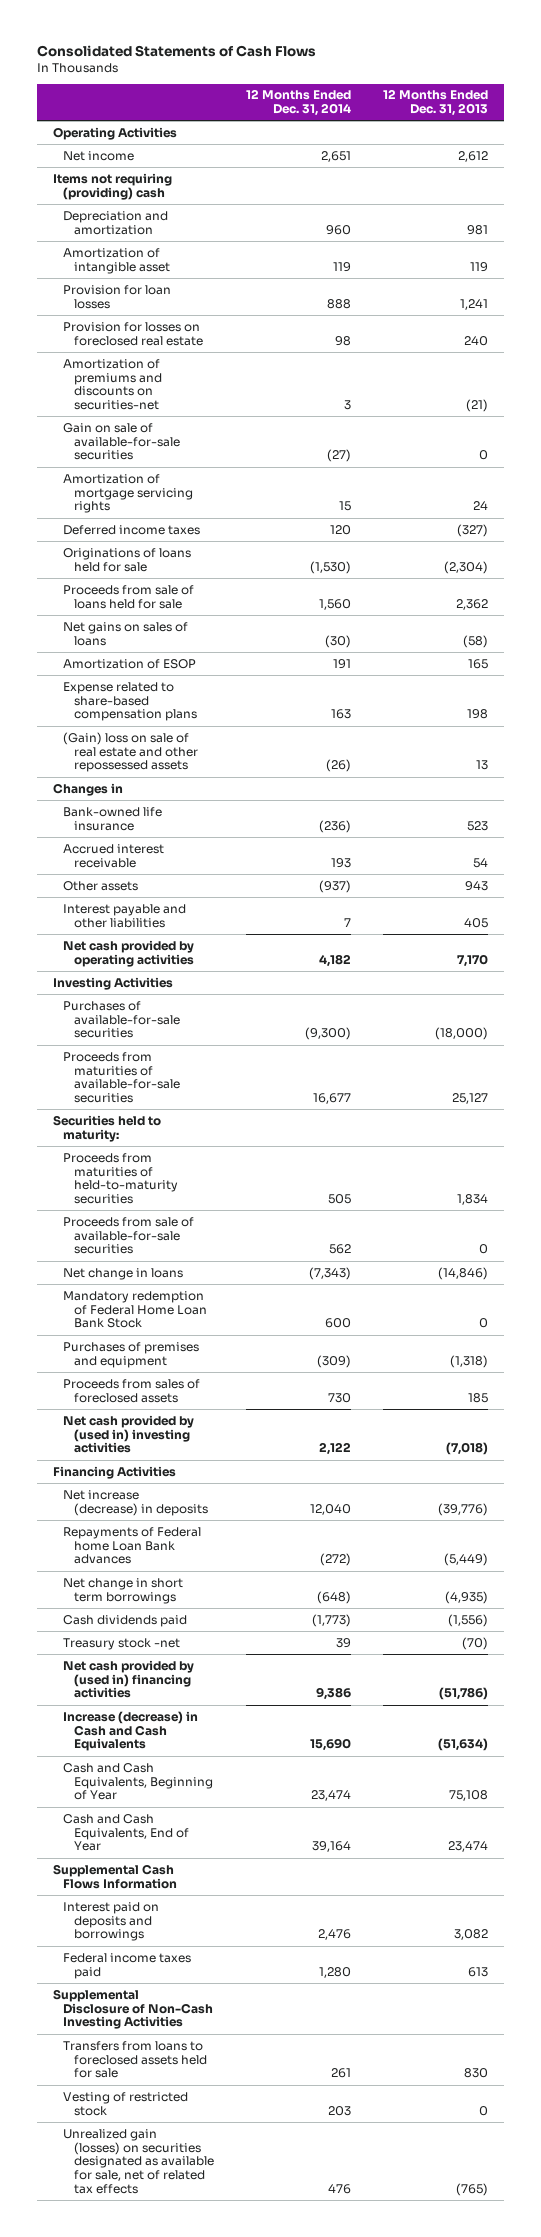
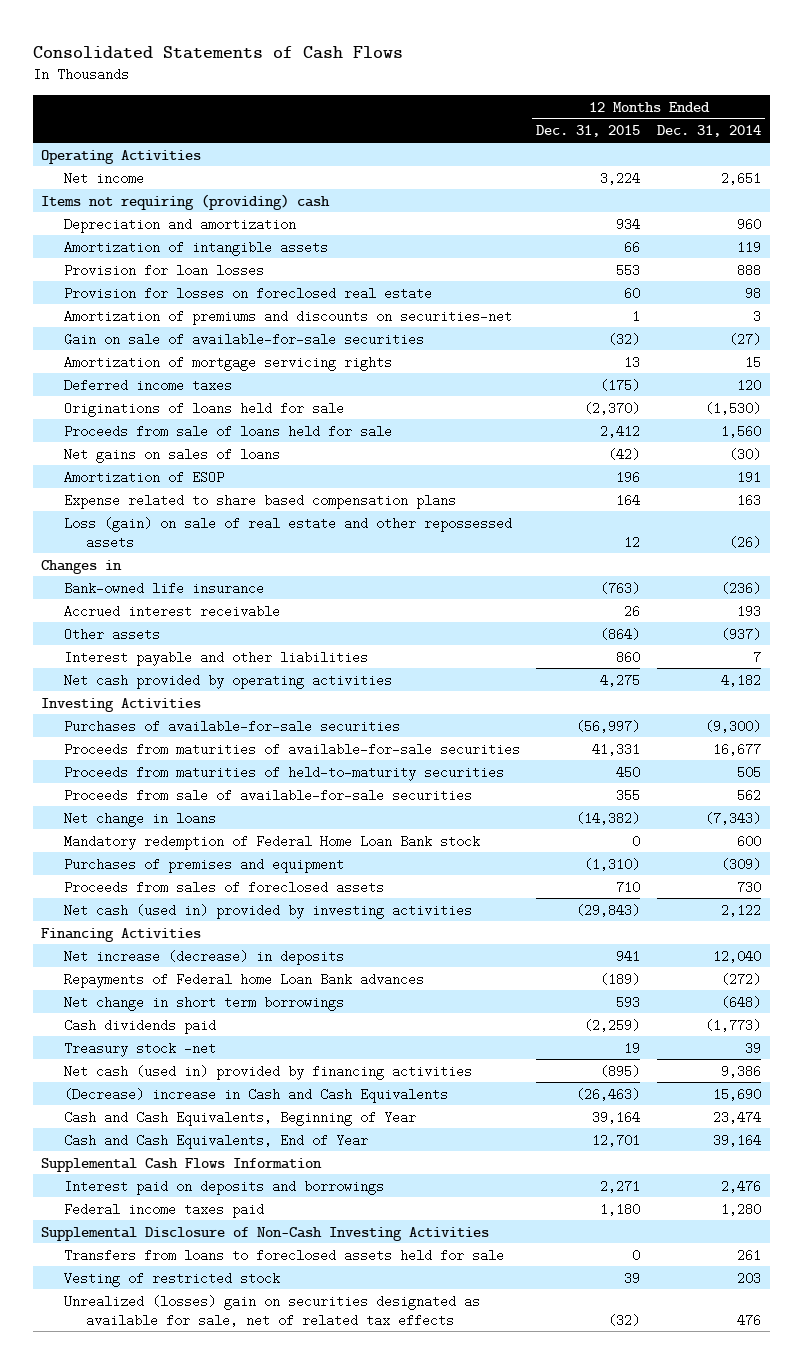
- | 12 Months Ended Dec. 31, 2014 | 12 Months Ended Dec. 31, 2013
+ | 12 Months Ended Dec. 31, 2015 | 12 Months Ended Dec. 31, 2014
- Amortization of intangible asset | 119 | 119
+ Amortization of intangible assets | 66 | 119
- Expense related to share-based compensation plans | 163 | 198
- (Gain) loss on sale of real estate and other repossessed assets | (26) | 13
+ Expense related to share based compensation plans | 164 | 163
+ Loss (gain) on sale of real estate and other repossessed assets | 12 | (26)
- Securities held to maturity:
- Mandatory redemption of Federal Home Loan Bank Stock | 600 | 0
+ Mandatory redemption of Federal Home Loan Bank stock | 0 | 600
- Net cash provided by (used in) investing activities | 2,122 | (7,018)
+ Net cash (used in) provided by investing activities | (29,843) | 2,122
- Net cash provided by (used in) financing activities | 9,386 | (51,786)
- Increase (decrease) in Cash and Cash Equivalents | 15,690 | (51,634)
+ Net cash (used in) provided by financing activities | (895) | 9,386
+ (Decrease) increase in Cash and Cash Equivalents | (26,463) | 15,690
- Unrealized gain (losses) on securities designated as available for sale, net of related tax effects | 476 | (765)
+ Unrealized (losses) gain on securities designated as available for sale, net of related tax effects | (32) | 476

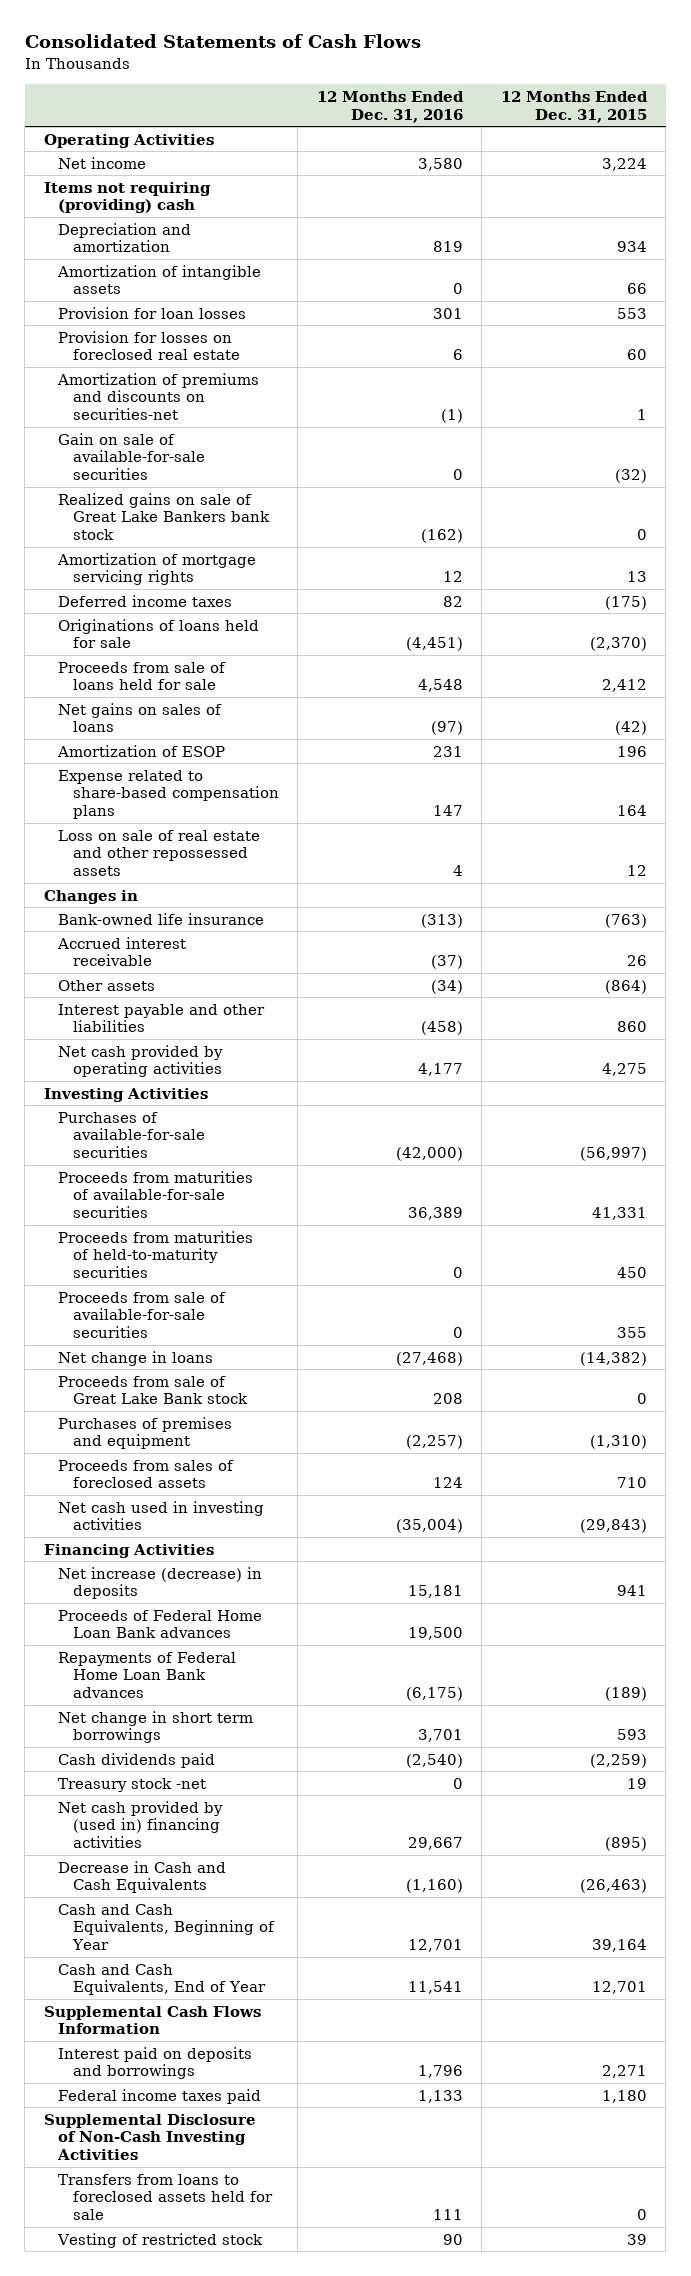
- | 12 Months Ended Dec. 31, 2015 | 12 Months Ended Dec. 31, 2014
+ | 12 Months Ended Dec. 31, 2016 | 12 Months Ended Dec. 31, 2015
+ Realized gains on sale of Great Lake Bankers bank stock | (162) | 0
- Expense related to share based compensation plans | 164 | 163
- Loss (gain) on sale of real estate and other repossessed assets | 12 | (26)
+ Expense related to share-based compensation plans | 147 | 164
+ Loss on sale of real estate and other repossessed assets | 4 | 12
- Mandatory redemption of Federal Home Loan Bank stock | 0 | 600
+ Proceeds from sale of Great Lake Bank stock | 208 | 0
- Net cash (used in) provided by investing activities | (29,843) | 2,122
+ Net cash used in investing activities | (35,004) | (29,843)
- Repayments of Federal home Loan Bank advances | (189) | (272)
+ Proceeds of Federal Home Loan Bank advances | 19,500 |
+ Repayments of Federal Home Loan Bank advances | (6,175) | (189)
- Net cash (used in) provided by financing activities | (895) | 9,386
- (Decrease) increase in Cash and Cash Equivalents | (26,463) | 15,690
+ Net cash provided by (used in) financing activities | 29,667 | (895)
+ Decrease in Cash and Cash Equivalents | (1,160) | (26,463)
- Unrealized (losses) gain on securities designated as available for sale, net of related tax effects | (32) | 476

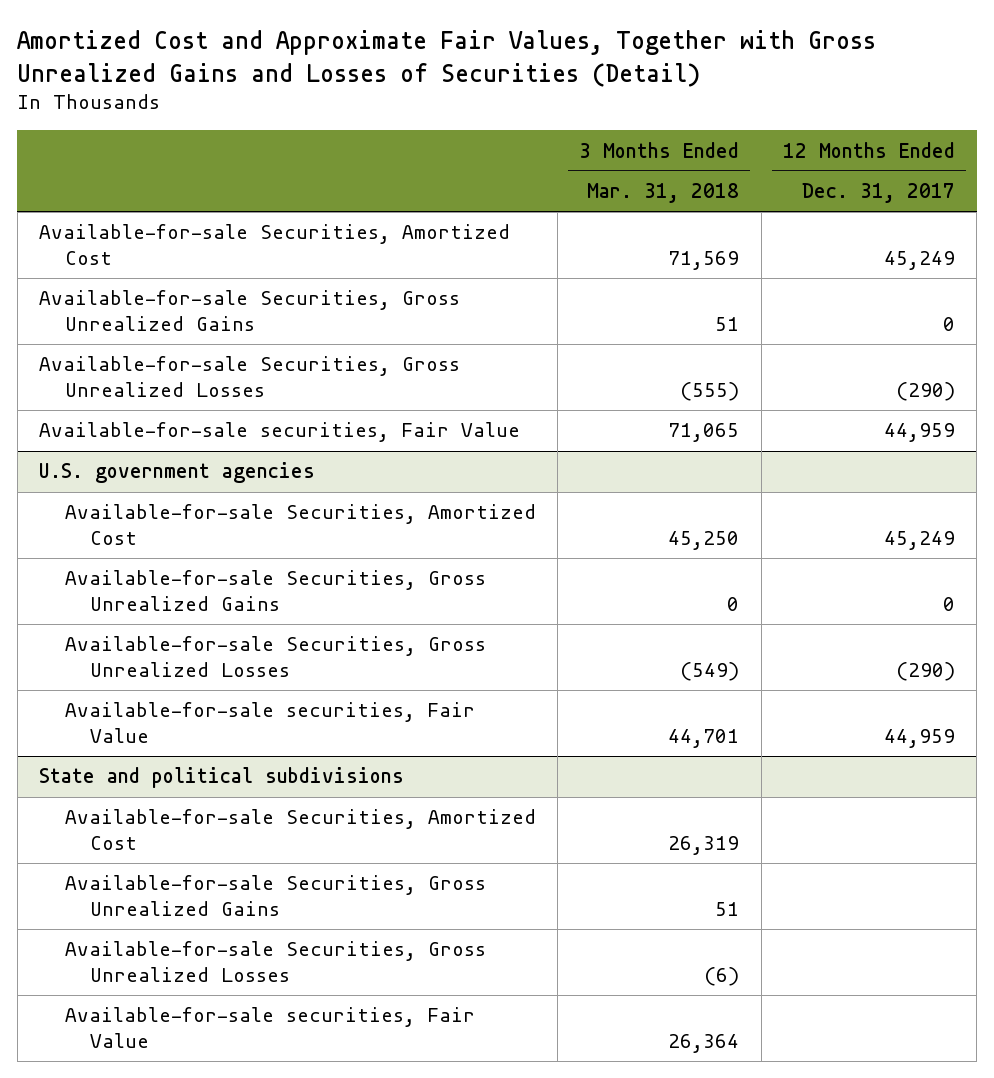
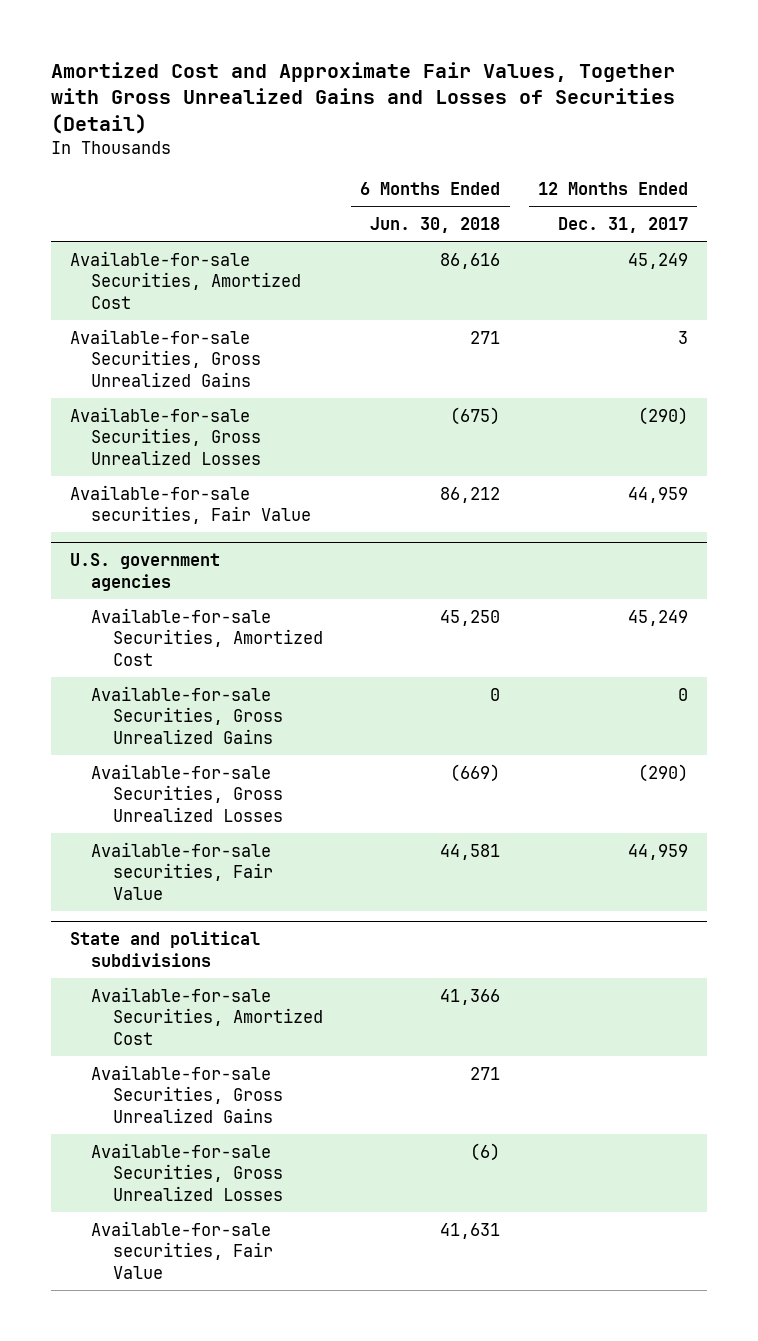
- | 3 Months Ended Mar. 31, 2018 | 12 Months Ended Dec. 31, 2017
+ | 6 Months Ended Jun. 30, 2018 | 12 Months Ended Dec. 31, 2017
- Available-for-sale Securities, Gross Unrealized Gains | 51 | 0
+ Available-for-sale Securities, Gross Unrealized Gains | 271 | 3

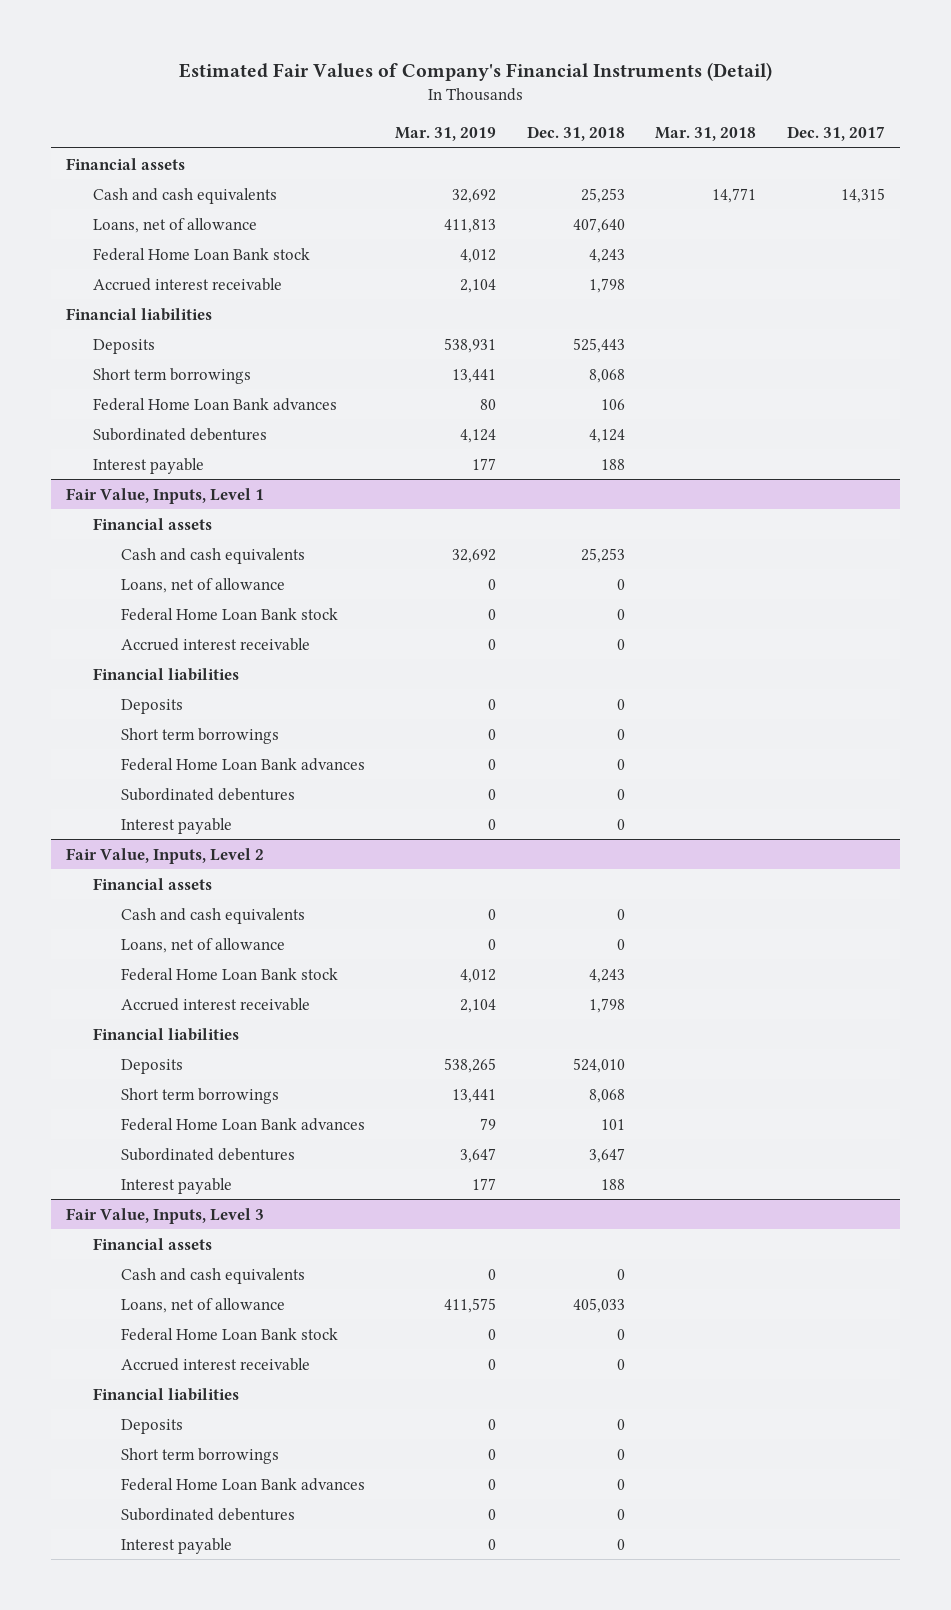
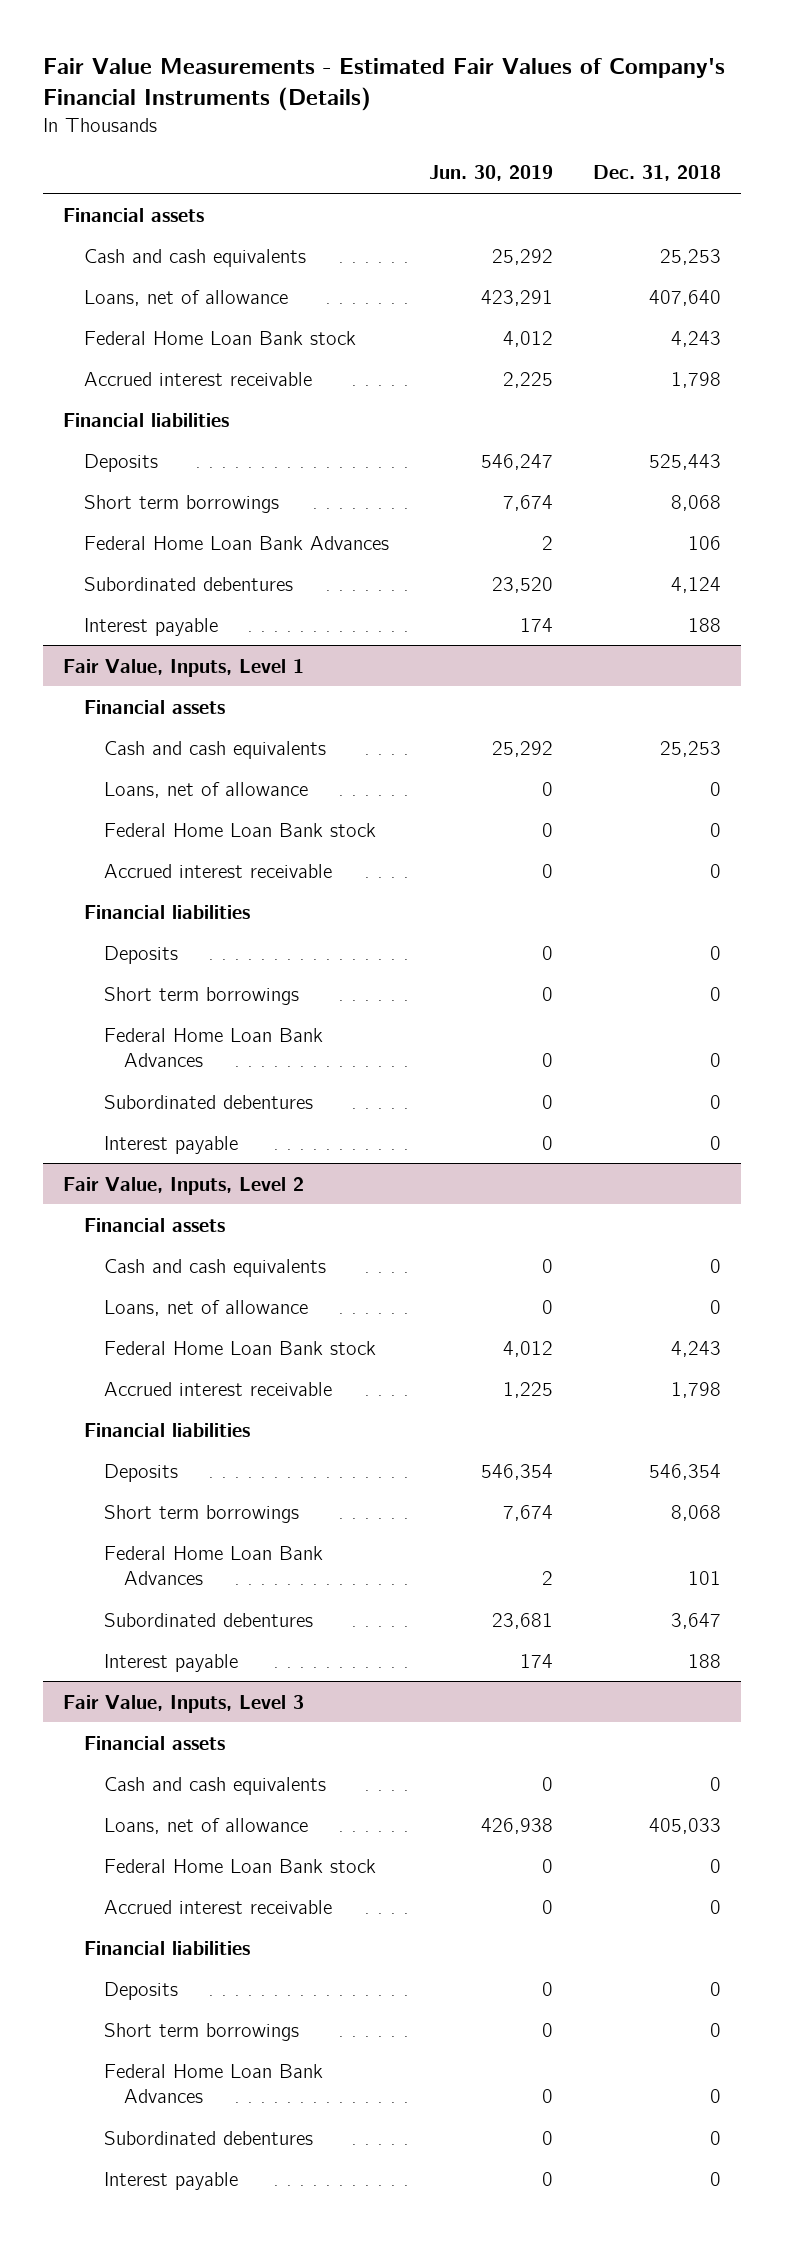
- Estimated Fair Values of Company's Financial Instruments (Detail)
+ Fair Value Measurements - Estimated Fair Values of Company's Financial Instruments (Details)
- | Mar. 31, 2019 | Dec. 31, 2018 | Mar. 31, 2018 | Dec. 31, 2017
+ | Jun. 30, 2019 | Dec. 31, 2018
- Federal Home Loan Bank advances | 80 | 106 | |
+ Federal Home Loan Bank Advances | 2 | 106
@ Fair Value, Inputs, Level 1
- Federal Home Loan Bank advances | 0 | 0 | |
+ Federal Home Loan Bank Advances | 0 | 0
@ Fair Value, Inputs, Level 2
- Deposits | 538,265 | 524,010 | |
+ Deposits | 546,354 | 546,354
- Federal Home Loan Bank advances | 79 | 101 | |
+ Federal Home Loan Bank Advances | 2 | 101
@ Fair Value, Inputs, Level 3
- Federal Home Loan Bank advances | 0 | 0 | |
+ Federal Home Loan Bank Advances | 0 | 0

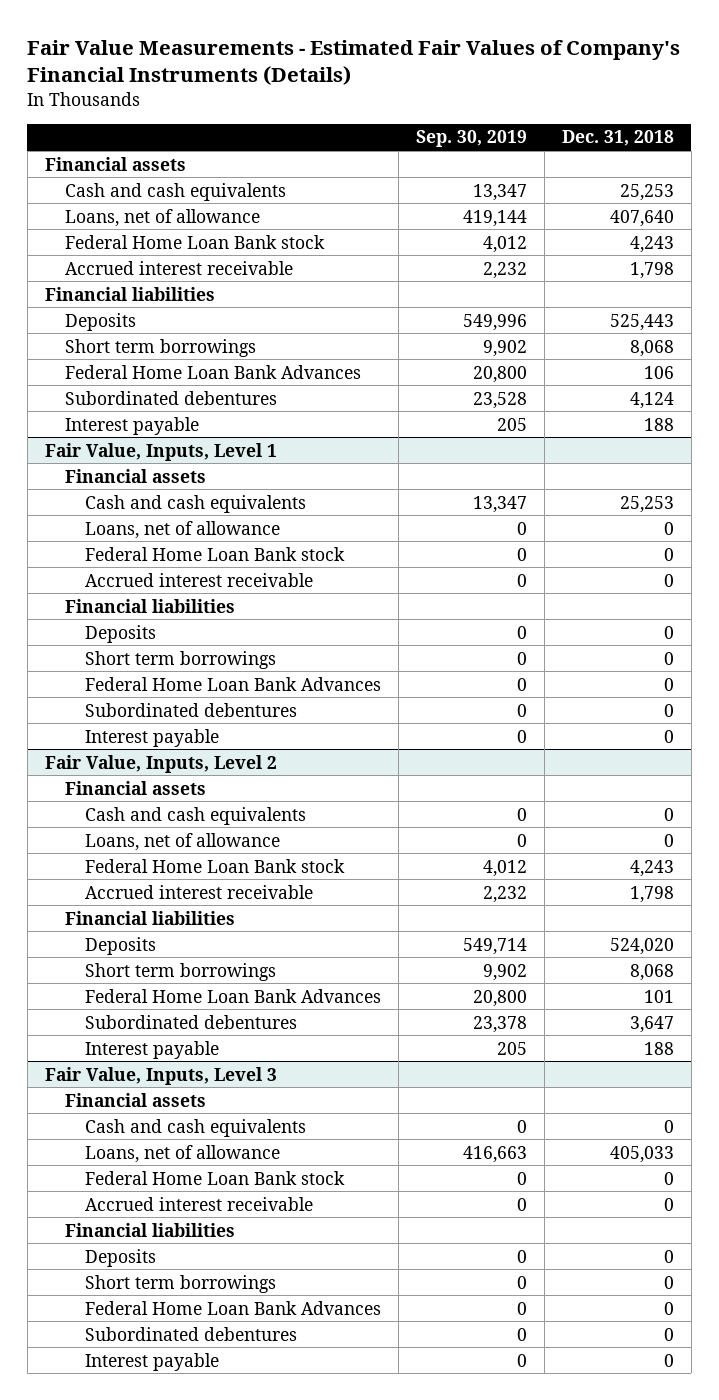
- | Jun. 30, 2019 | Dec. 31, 2018
+ | Sep. 30, 2019 | Dec. 31, 2018
@ Fair Value, Inputs, Level 2
- Deposits | 546,354 | 546,354
+ Deposits | 549,714 | 524,020

